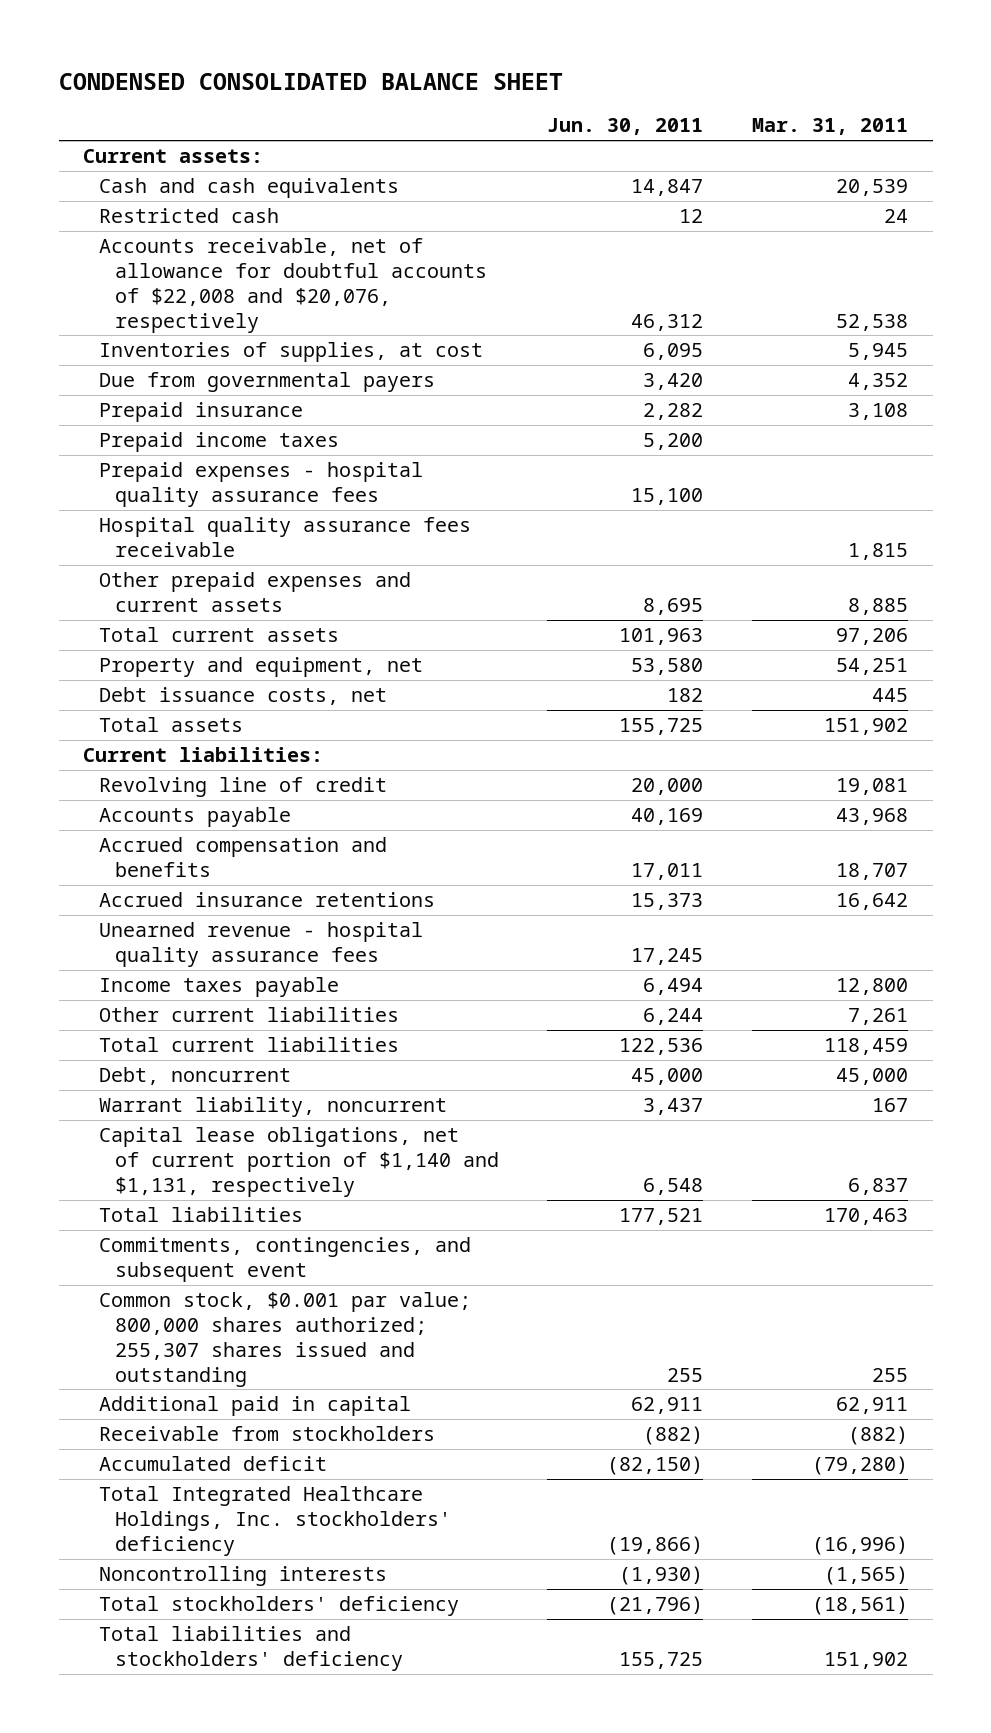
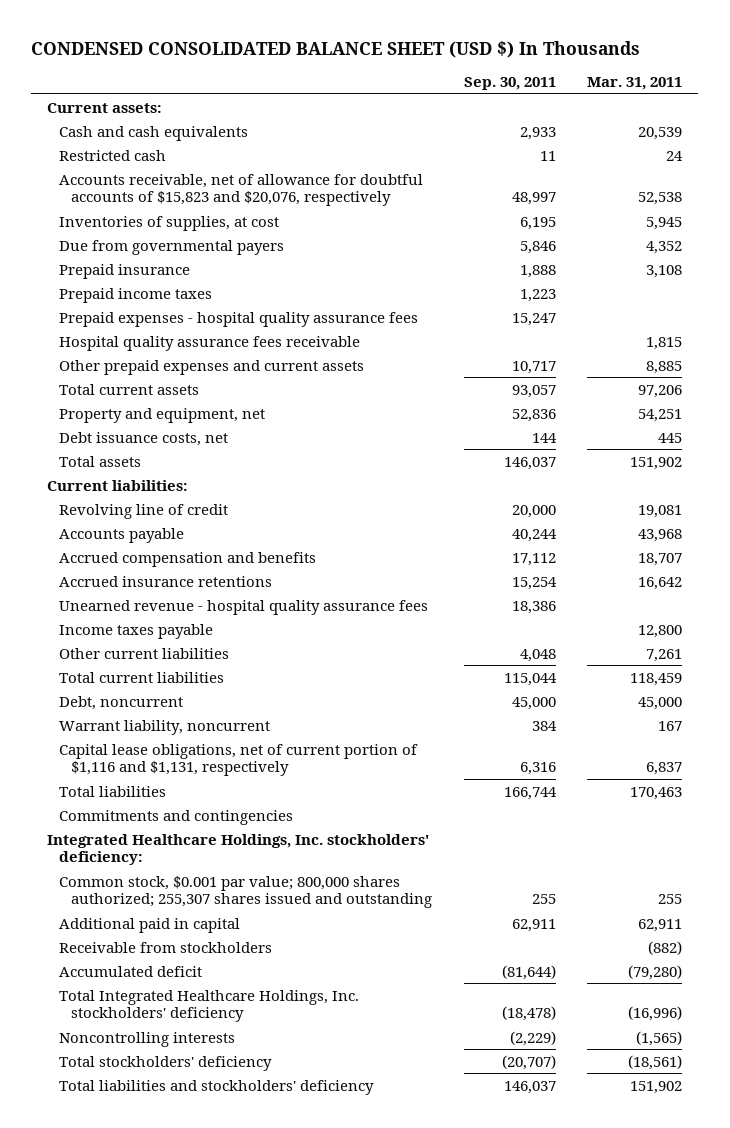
- CONDENSED CONSOLIDATED BALANCE SHEET
+ CONDENSED CONSOLIDATED BALANCE SHEET (USD $) In Thousands
- | Jun. 30, 2011 | Mar. 31, 2011
+ | Sep. 30, 2011 | Mar. 31, 2011
- Accounts receivable, net of allowance for doubtful accounts of $22,008 and $20,076, respectively | 46,312 | 52,538
+ Accounts receivable, net of allowance for doubtful accounts of $15,823 and $20,076, respectively | 48,997 | 52,538
- Capital lease obligations, net of current portion of $1,140 and $1,131, respectively | 6,548 | 6,837
+ Capital lease obligations, net of current portion of $1,116 and $1,131, respectively | 6,316 | 6,837
- Commitments, contingencies, and subsequent event
+ Commitments and contingencies
+ Integrated Healthcare Holdings, Inc. stockholders' deficiency:

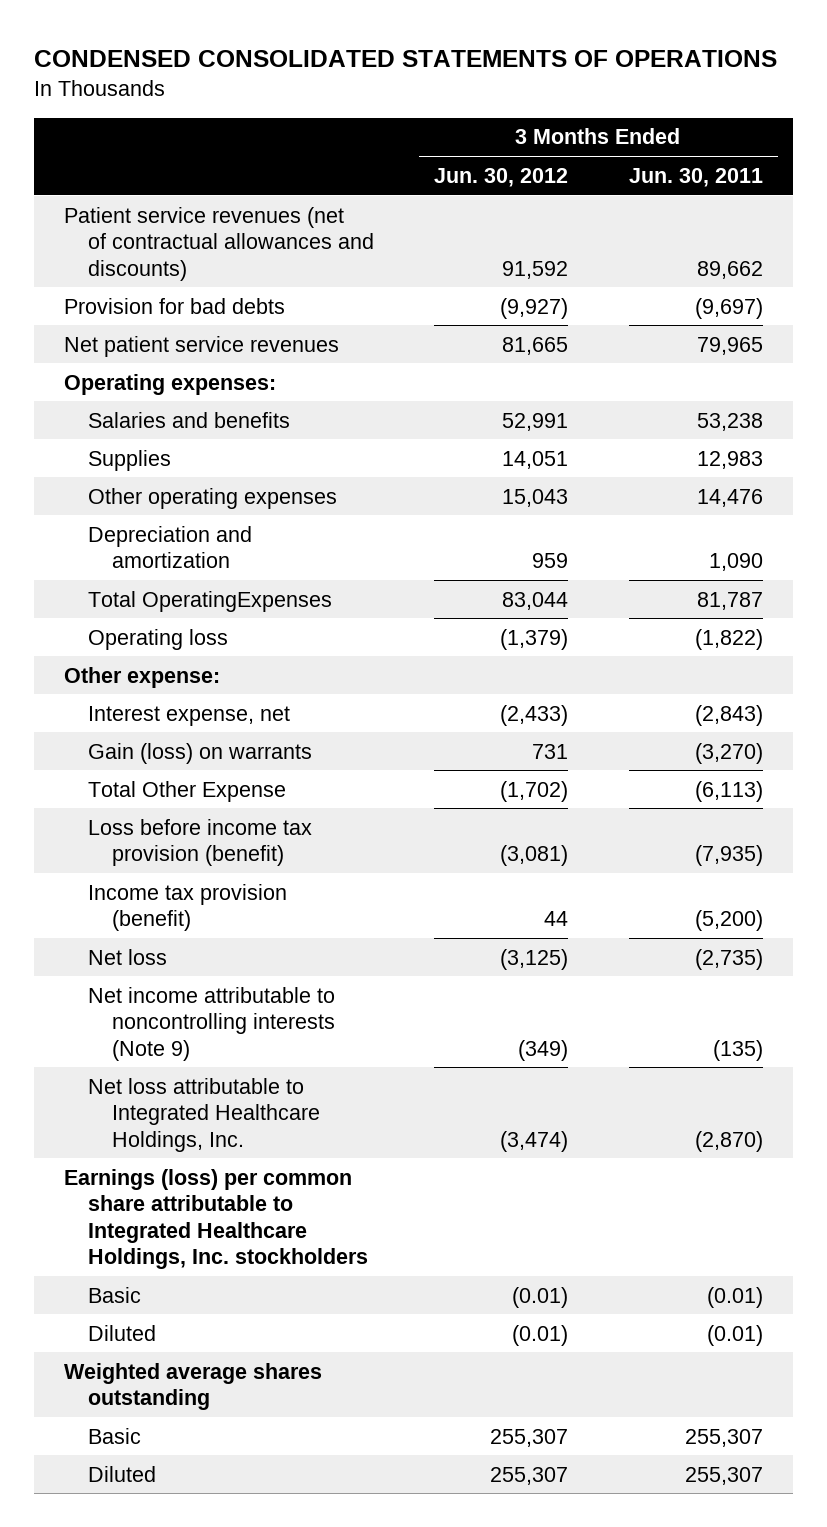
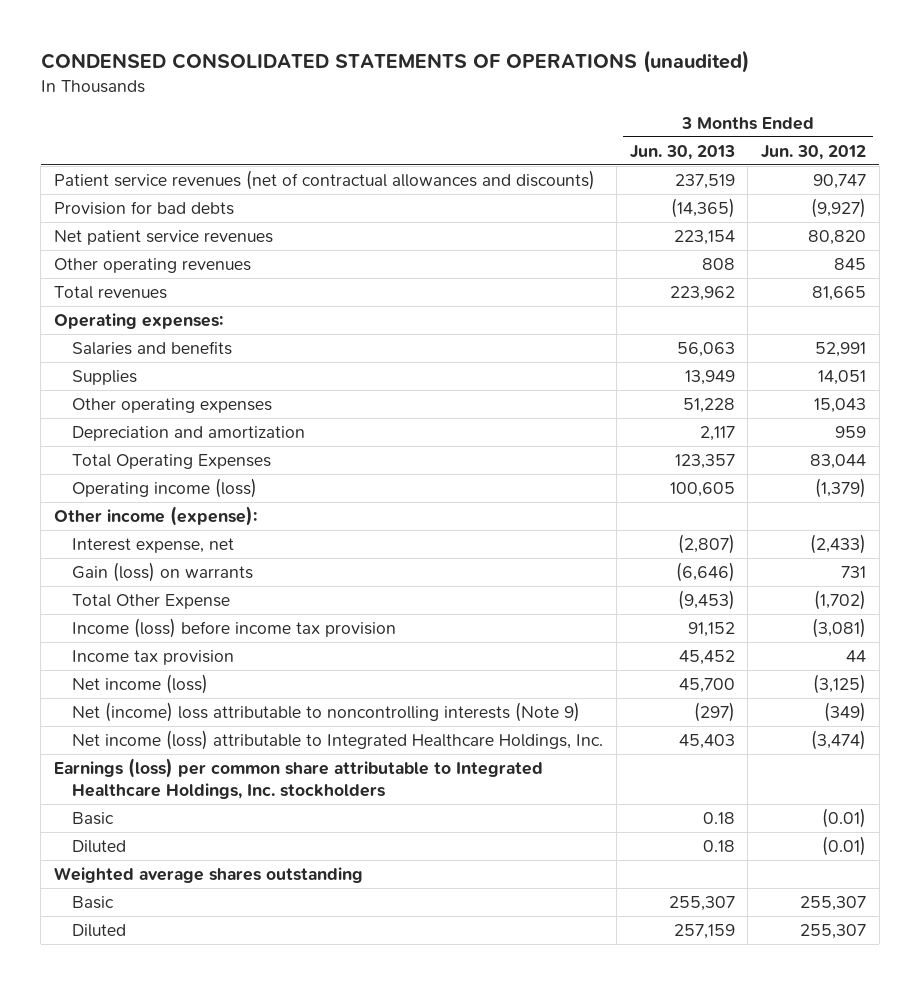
- CONDENSED CONSOLIDATED STATEMENTS OF OPERATIONS
+ CONDENSED CONSOLIDATED STATEMENTS OF OPERATIONS (unaudited)
- | 3 Months Ended Jun. 30, 2012 | 3 Months Ended Jun. 30, 2011
+ | 3 Months Ended Jun. 30, 2013 | 3 Months Ended Jun. 30, 2012
- Patient service revenues (net of contractual allowances and discounts) | 91,592 | 89,662
+ Patient service revenues (net of contractual allowances and discounts) | 237,519 | 90,747
- Net patient service revenues | 81,665 | 79,965
+ Net patient service revenues | 223,154 | 80,820
+ Other operating revenues | 808 | 845
+ Total revenues | 223,962 | 81,665
- Total OperatingExpenses | 83,044 | 81,787
- Operating loss | (1,379) | (1,822)
- Other expense:
+ Total Operating Expenses | 123,357 | 83,044
+ Operating income (loss) | 100,605 | (1,379)
+ Other income (expense):
- Loss before income tax provision (benefit) | (3,081) | (7,935)
- Income tax provision (benefit) | 44 | (5,200)
- Net loss | (3,125) | (2,735)
- Net income attributable to noncontrolling interests (Note 9) | (349) | (135)
- Net loss attributable to Integrated Healthcare Holdings, Inc. | (3,474) | (2,870)
+ Income (loss) before income tax provision | 91,152 | (3,081)
+ Income tax provision | 45,452 | 44
+ Net income (loss) | 45,700 | (3,125)
+ Net (income) loss attributable to noncontrolling interests (Note 9) | (297) | (349)
+ Net income (loss) attributable to Integrated Healthcare Holdings, Inc. | 45,403 | (3,474)

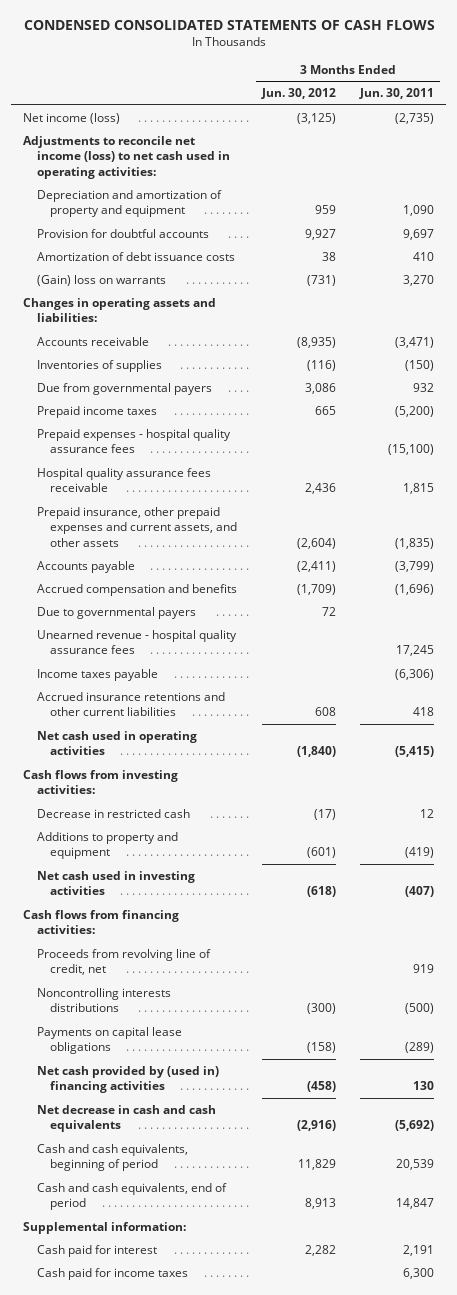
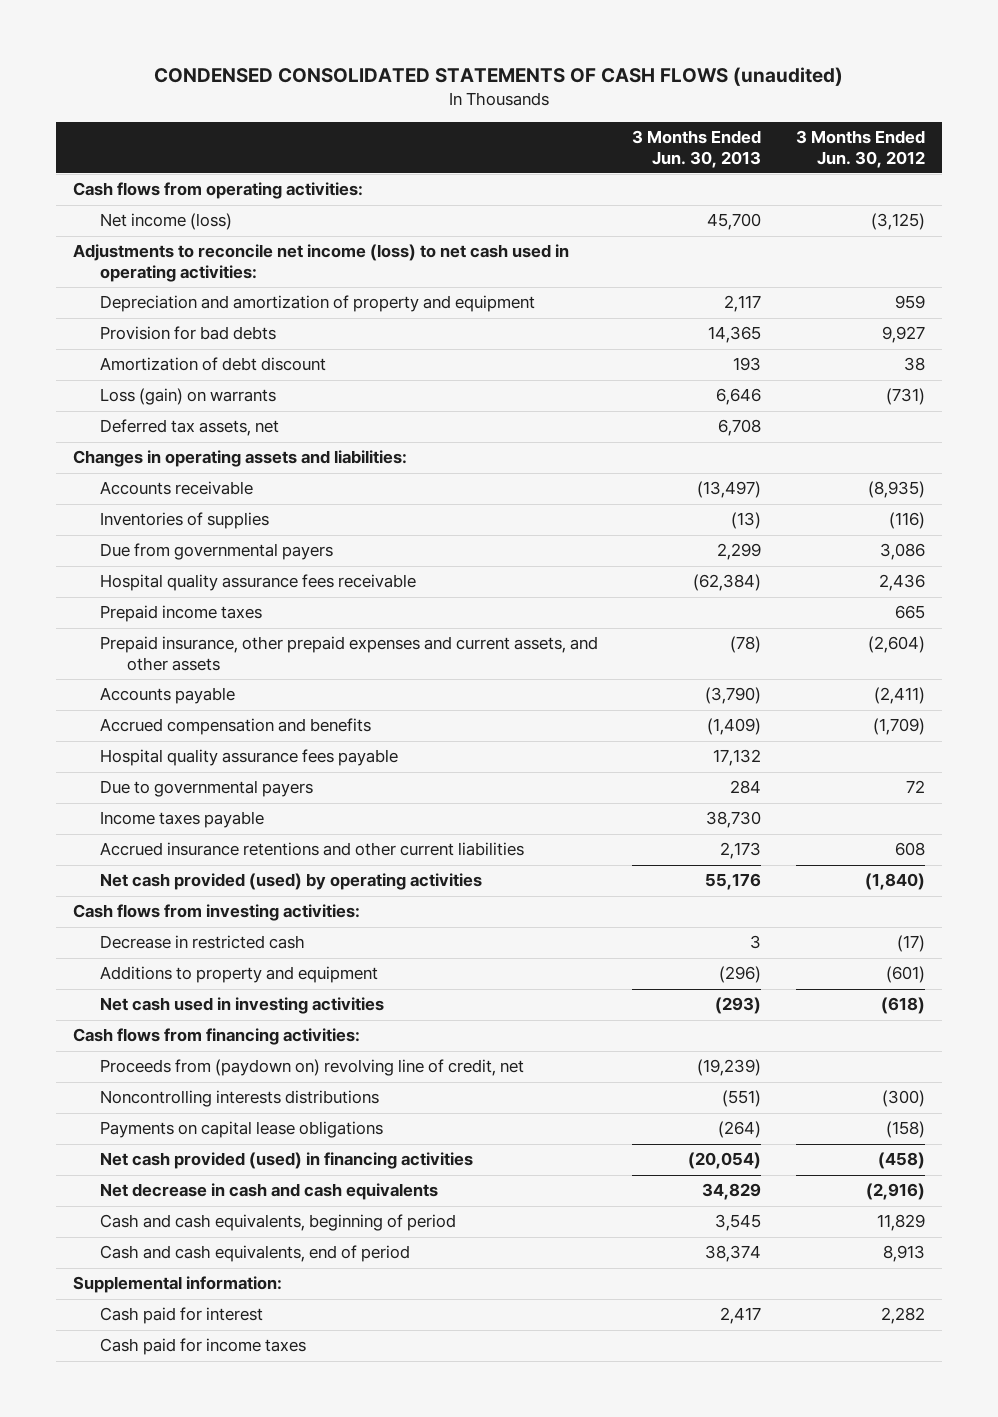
- CONDENSED CONSOLIDATED STATEMENTS OF CASH FLOWS
+ CONDENSED CONSOLIDATED STATEMENTS OF CASH FLOWS (unaudited)
- | 3 Months Ended Jun. 30, 2012 | 3 Months Ended Jun. 30, 2011
+ | 3 Months Ended Jun. 30, 2013 | 3 Months Ended Jun. 30, 2012
+ Cash flows from operating activities:
- Provision for doubtful accounts | 9,927 | 9,697
- Amortization of debt issuance costs | 38 | 410
- (Gain) loss on warrants | (731) | 3,270
+ Provision for bad debts | 14,365 | 9,927
+ Amortization of debt discount | 193 | 38
+ Loss (gain) on warrants | 6,646 | (731)
+ Deferred tax assets, net | 6,708 |
- Prepaid expenses - hospital quality assurance fees | | (15,100)
moved down: Prepaid income taxes | | 665
+ Hospital quality assurance fees payable | 17,132 |
- Unearned revenue - hospital quality assurance fees | | 17,245
- Net cash used in operating activities | (1,840) | (5,415)
+ Net cash provided (used) by operating activities | 55,176 | (1,840)
- Proceeds from revolving line of credit, net | | 919
+ Proceeds from (paydown on) revolving line of credit, net | (19,239) |
- Net cash provided by (used in) financing activities | (458) | 130
+ Net cash provided (used) in financing activities | (20,054) | (458)

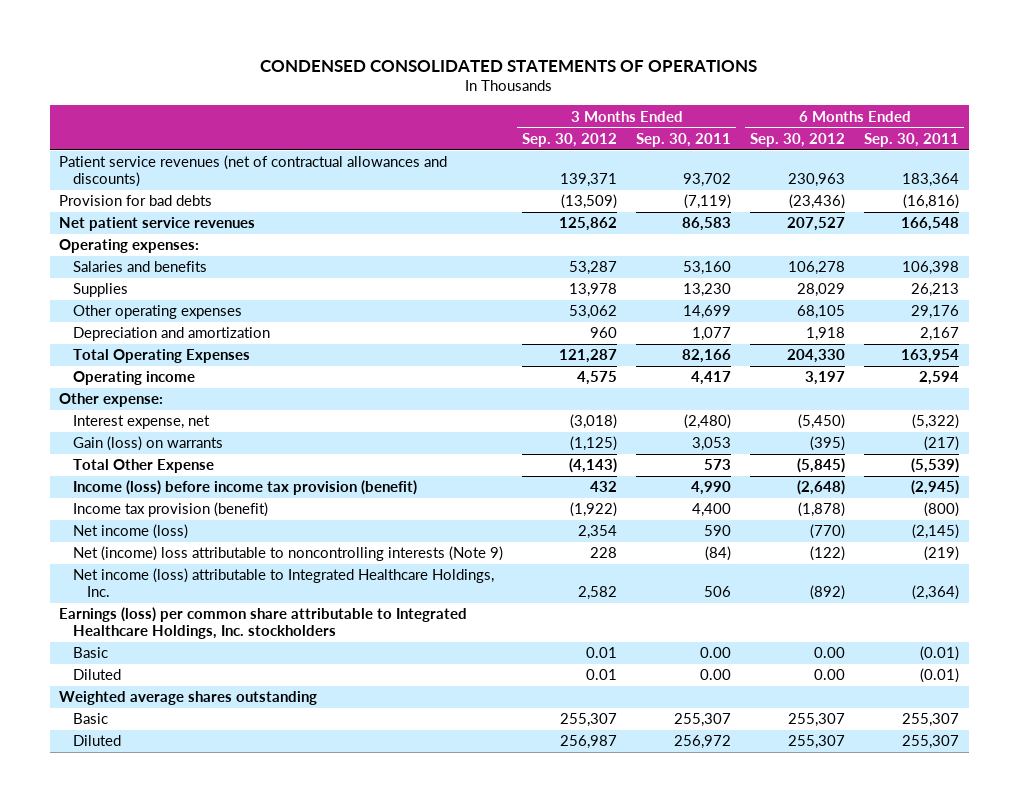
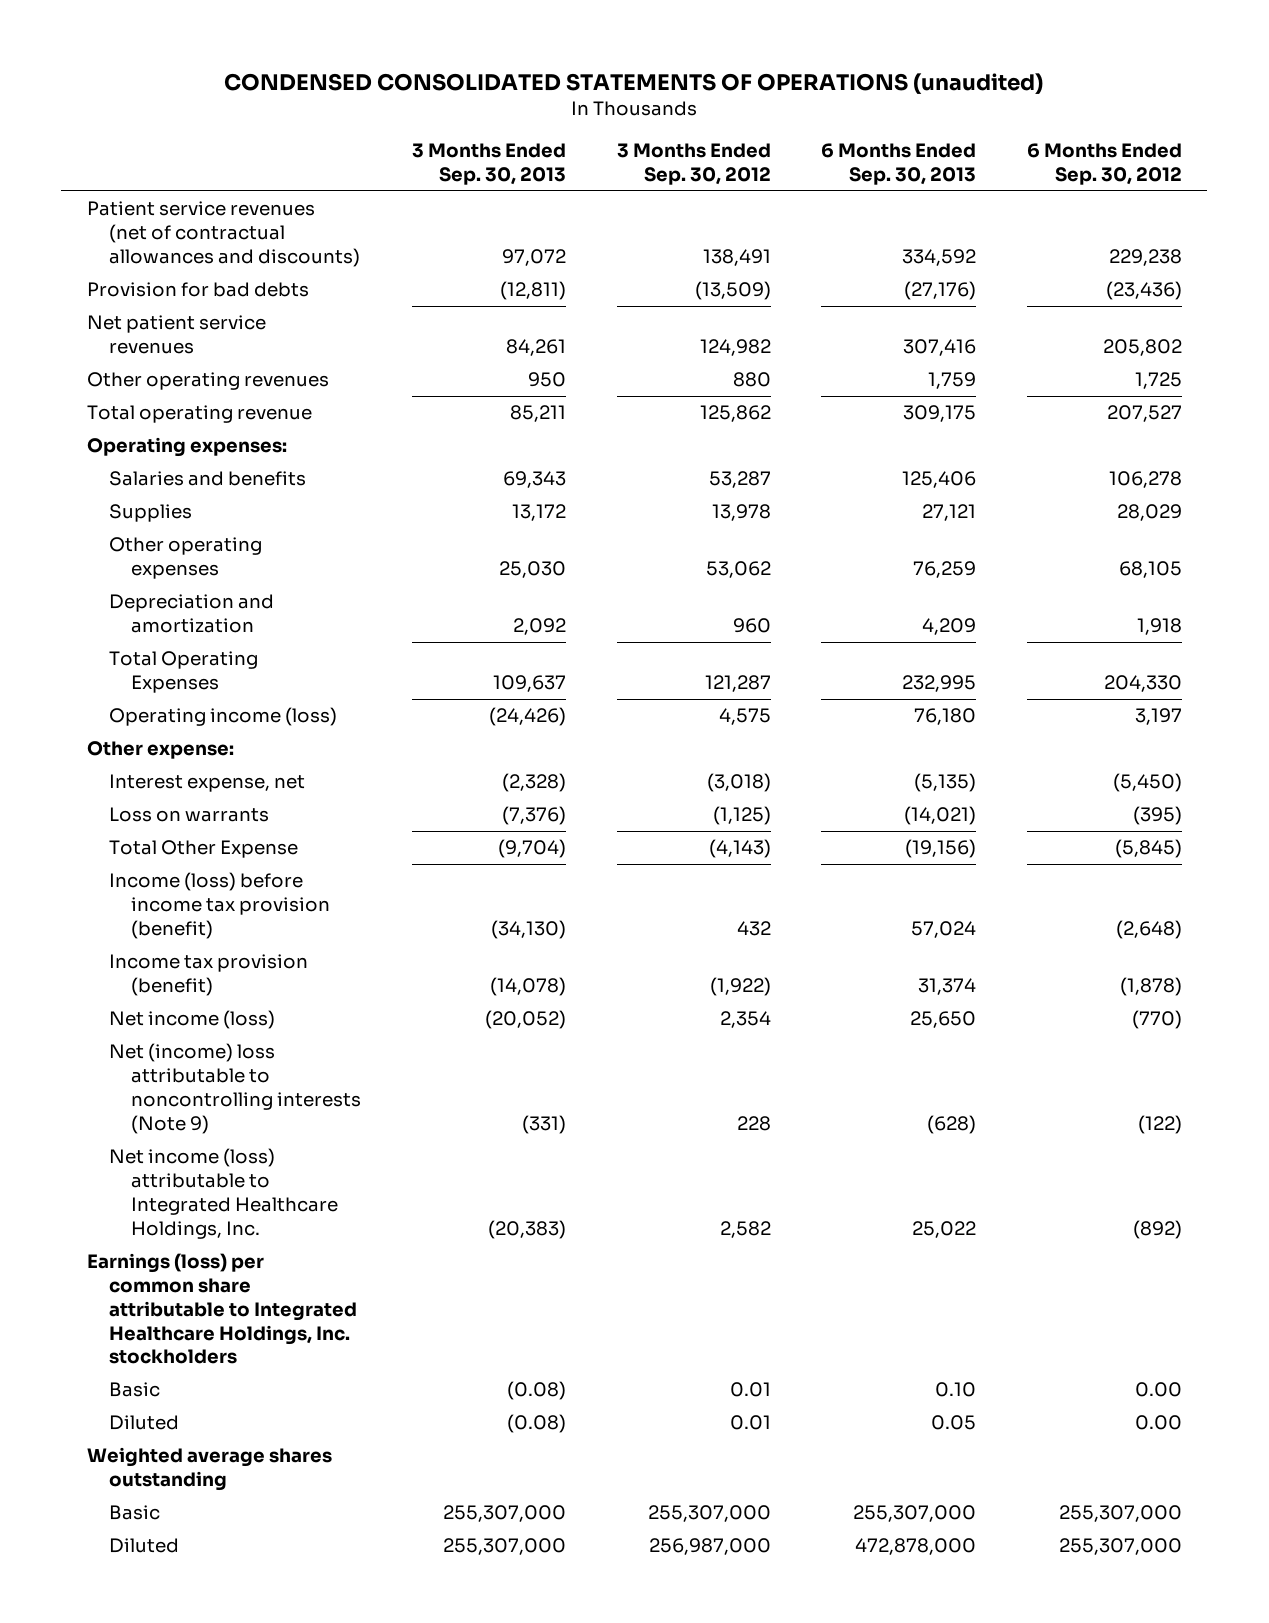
- CONDENSED CONSOLIDATED STATEMENTS OF OPERATIONS
+ CONDENSED CONSOLIDATED STATEMENTS OF OPERATIONS (unaudited)
- | 3 Months Ended Sep. 30, 2012 | 3 Months Ended Sep. 30, 2011 | 6 Months Ended Sep. 30, 2012 | 6 Months Ended Sep. 30, 2011
+ | 3 Months Ended Sep. 30, 2013 | 3 Months Ended Sep. 30, 2012 | 6 Months Ended Sep. 30, 2013 | 6 Months Ended Sep. 30, 2012
- Patient service revenues (net of contractual allowances and discounts) | 139,371 | 93,702 | 230,963 | 183,364
+ Patient service revenues (net of contractual allowances and discounts) | 97,072 | 138,491 | 334,592 | 229,238
- Net patient service revenues | 125,862 | 86,583 | 207,527 | 166,548
+ Net patient service revenues | 84,261 | 124,982 | 307,416 | 205,802
+ Other operating revenues | 950 | 880 | 1,759 | 1,725
+ Total operating revenue | 85,211 | 125,862 | 309,175 | 207,527
- Operating income | 4,575 | 4,417 | 3,197 | 2,594
+ Operating income (loss) | (24,426) | 4,575 | 76,180 | 3,197
- Gain (loss) on warrants | (1,125) | 3,053 | (395) | (217)
+ Loss on warrants | (7,376) | (1,125) | (14,021) | (395)
- Basic | 255,307 | 255,307 | 255,307 | 255,307
- Diluted | 256,987 | 256,972 | 255,307 | 255,307
+ Basic | 255,307,000 | 255,307,000 | 255,307,000 | 255,307,000
+ Diluted | 255,307,000 | 256,987,000 | 472,878,000 | 255,307,000

